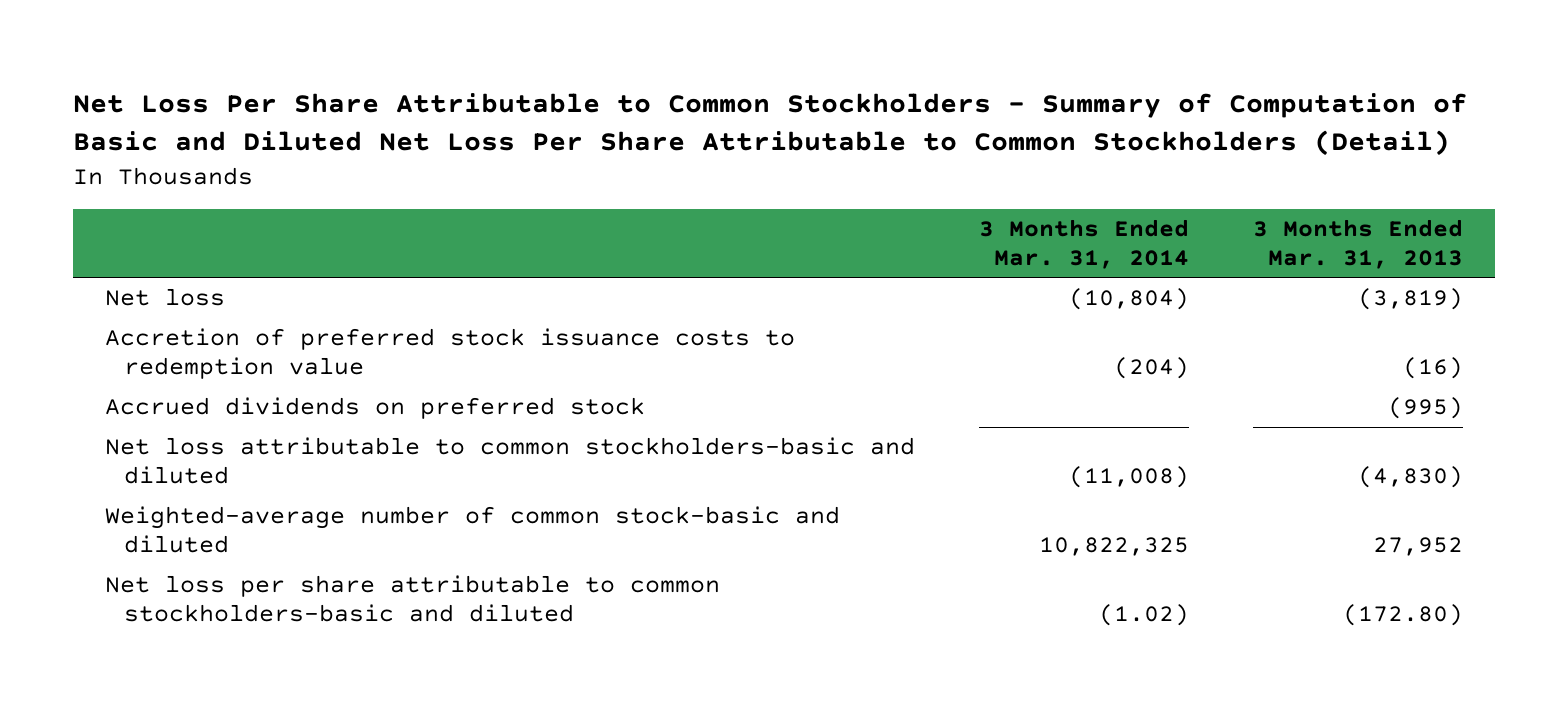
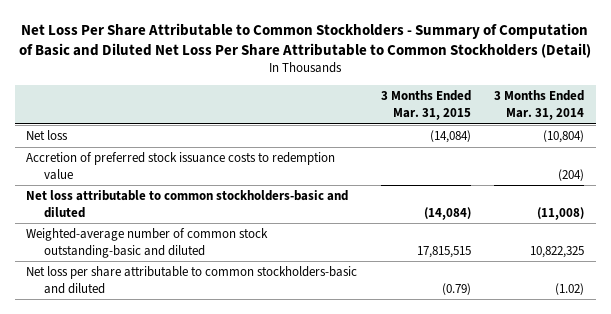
- | 3 Months Ended Mar. 31, 2014 | 3 Months Ended Mar. 31, 2013
+ | 3 Months Ended Mar. 31, 2015 | 3 Months Ended Mar. 31, 2014
- Accrued dividends on preferred stock | | (995)
- Weighted-average number of common stock-basic and diluted | 10,822,325 | 27,952
+ Weighted-average number of common stock outstanding-basic and diluted | 17,815,515 | 10,822,325

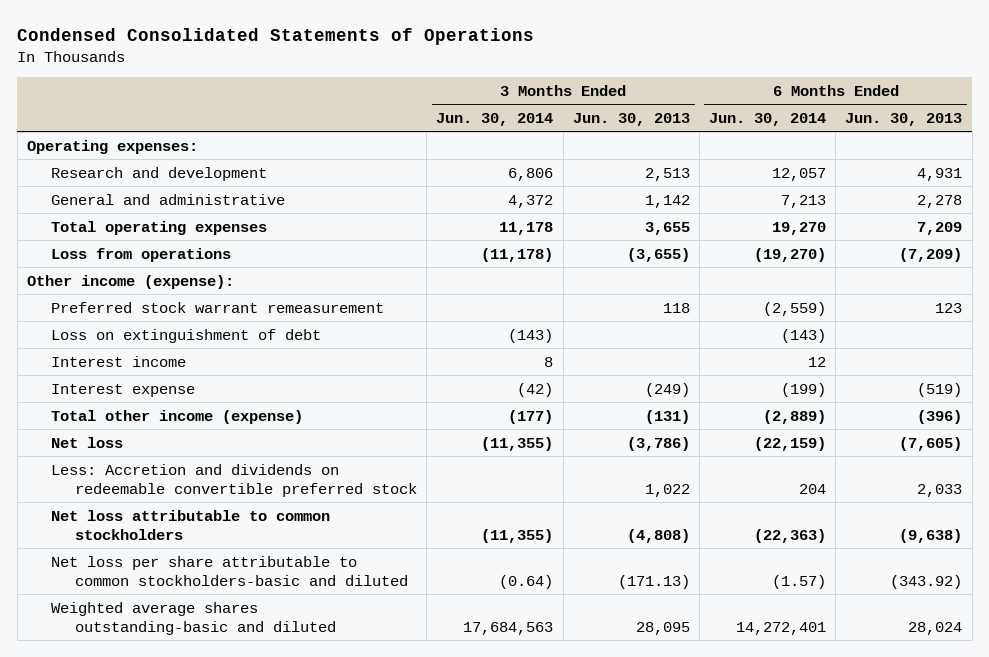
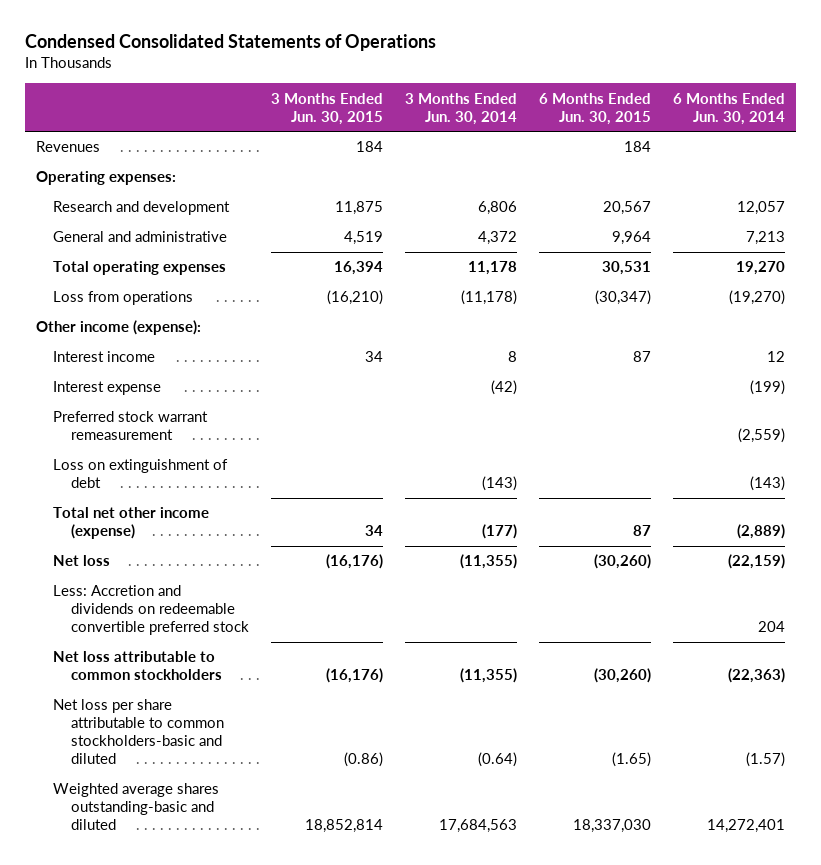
- | 3 Months Ended Jun. 30, 2014 | 3 Months Ended Jun. 30, 2013 | 6 Months Ended Jun. 30, 2014 | 6 Months Ended Jun. 30, 2013
+ | 3 Months Ended Jun. 30, 2015 | 3 Months Ended Jun. 30, 2014 | 6 Months Ended Jun. 30, 2015 | 6 Months Ended Jun. 30, 2014
+ Revenues | 184 | | 184 |
- Total other income (expense) | (177) | (131) | (2,889) | (396)
moved down: Preferred stock warrant remeasurement | | | | (2,559)
moved down: Loss on extinguishment of debt | | (143) | | (143)
+ Total net other income (expense) | 34 | (177) | 87 | (2,889)

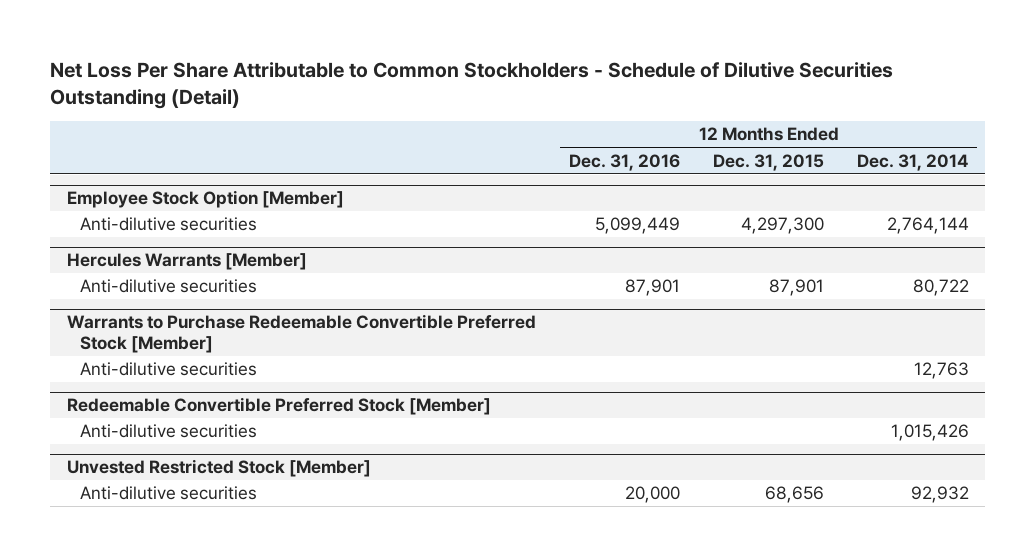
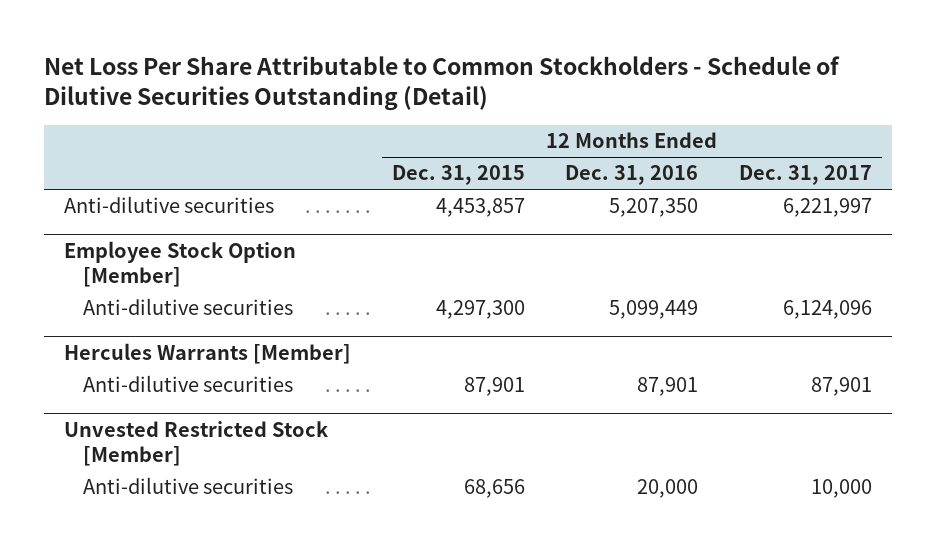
- | 12 Months Ended Dec. 31, 2016 | 12 Months Ended Dec. 31, 2015 | 12 Months Ended Dec. 31, 2014
+ | 12 Months Ended Dec. 31, 2015 | 12 Months Ended Dec. 31, 2016 | 12 Months Ended Dec. 31, 2017
+ Anti-dilutive securities | 4,453,857 | 5,207,350 | 6,221,997
- Warrants to Purchase Redeemable Convertible Preferred Stock [Member]
- Anti-dilutive securities | | | 12,763
- Redeemable Convertible Preferred Stock [Member]
- Anti-dilutive securities | | | 1,015,426

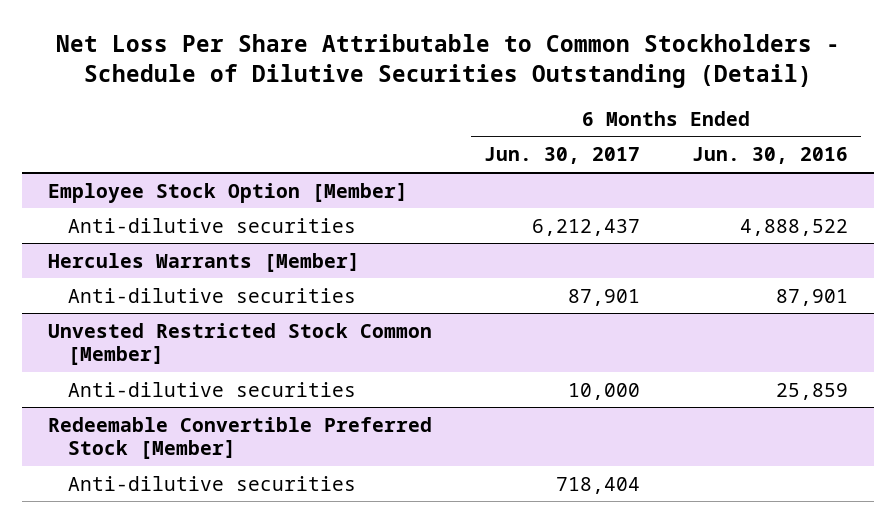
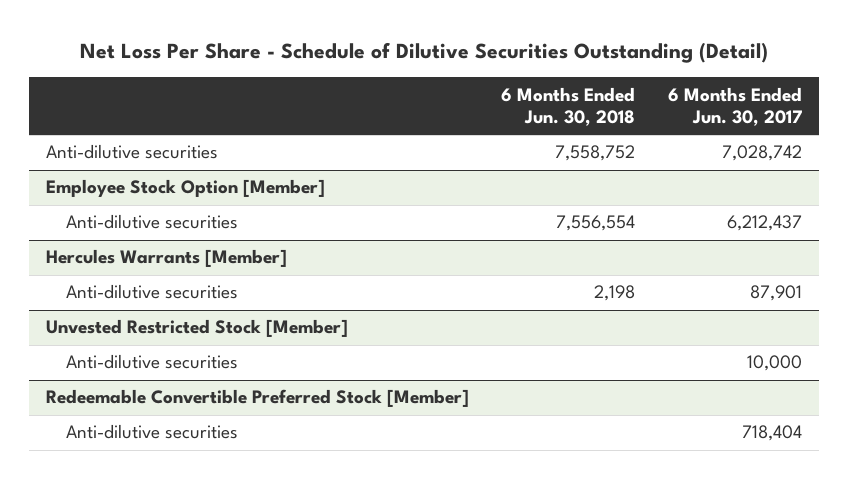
- Net Loss Per Share Attributable to Common Stockholders - Schedule of Dilutive Securities Outstanding (Detail)
+ Net Loss Per Share - Schedule of Dilutive Securities Outstanding (Detail)
- | 6 Months Ended Jun. 30, 2017 | 6 Months Ended Jun. 30, 2016
+ | 6 Months Ended Jun. 30, 2018 | 6 Months Ended Jun. 30, 2017
+ Anti-dilutive securities | 7,558,752 | 7,028,742
- Unvested Restricted Stock Common [Member]
+ Unvested Restricted Stock [Member]

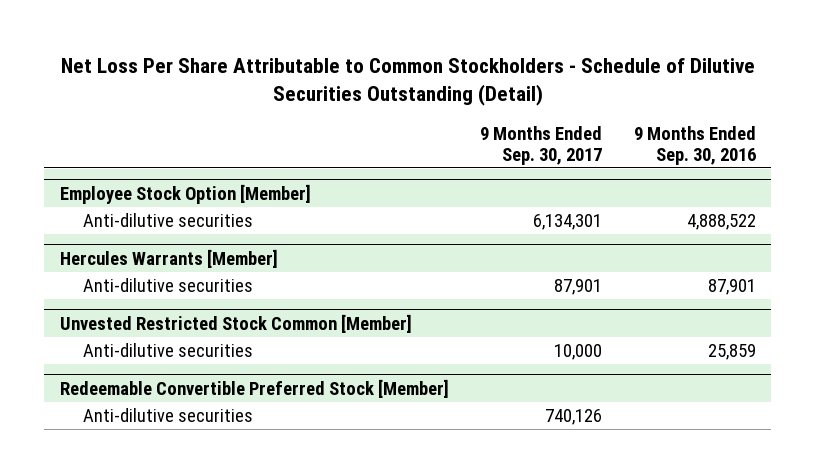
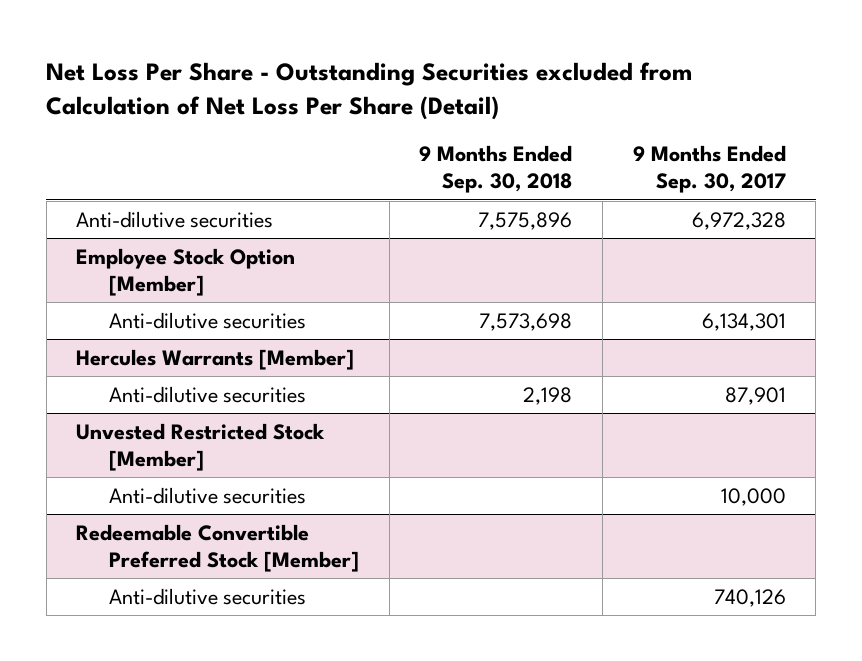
- Net Loss Per Share Attributable to Common Stockholders - Schedule of Dilutive Securities Outstanding (Detail)
+ Net Loss Per Share - Outstanding Securities excluded from Calculation of Net Loss Per Share (Detail)
- | 9 Months Ended Sep. 30, 2017 | 9 Months Ended Sep. 30, 2016
+ | 9 Months Ended Sep. 30, 2018 | 9 Months Ended Sep. 30, 2017
+ Anti-dilutive securities | 7,575,896 | 6,972,328
- Unvested Restricted Stock Common [Member]
+ Unvested Restricted Stock [Member]

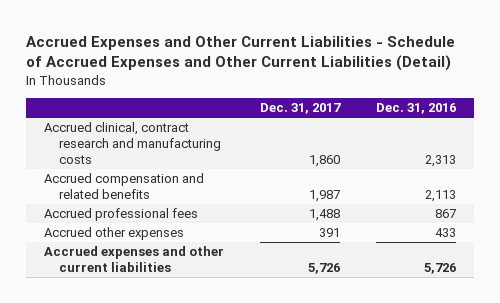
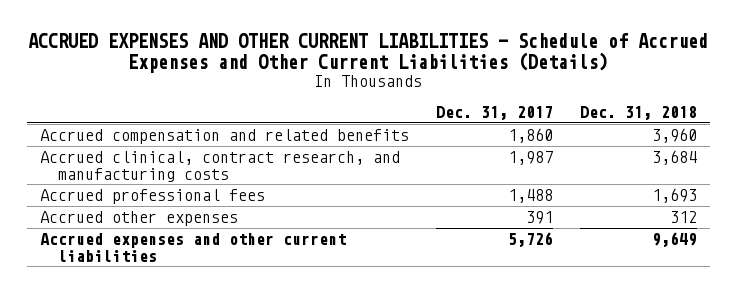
- Accrued Expenses and Other Current Liabilities - Schedule of Accrued Expenses and Other Current Liabilities (Detail)
+ ACCRUED EXPENSES AND OTHER CURRENT LIABILITIES - Schedule of Accrued Expenses and Other Current Liabilities (Details)
- | Dec. 31, 2017 | Dec. 31, 2016
+ | Dec. 31, 2017 | Dec. 31, 2018
- Accrued clinical, contract research and manufacturing costs | 1,860 | 2,313
- Accrued compensation and related benefits | 1,987 | 2,113
+ Accrued compensation and related benefits | 1,860 | 3,960
+ Accrued clinical, contract research, and manufacturing costs | 1,987 | 3,684

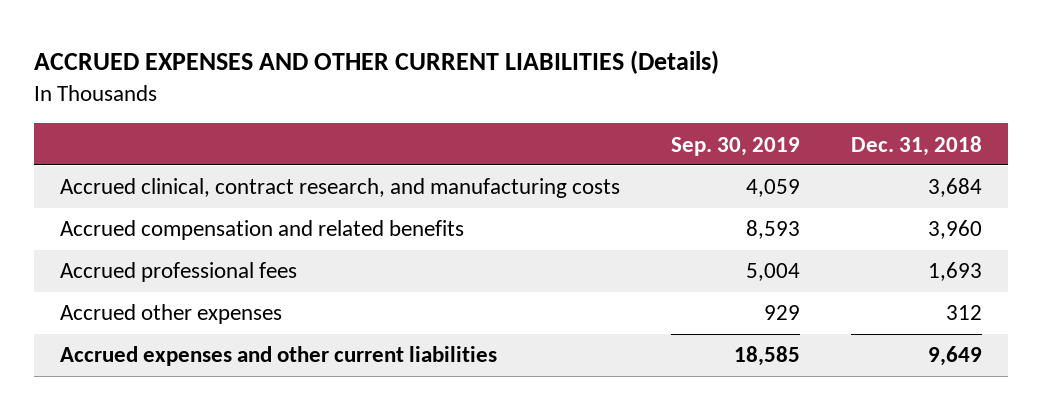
- ACCRUED EXPENSES AND OTHER CURRENT LIABILITIES - Schedule of Accrued Expenses and Other Current Liabilities (Details)
+ ACCRUED EXPENSES AND OTHER CURRENT LIABILITIES (Details)
- | Dec. 31, 2017 | Dec. 31, 2018
+ | Sep. 30, 2019 | Dec. 31, 2018
moved down: Accrued compensation and related benefits | 8,593 | 3,960

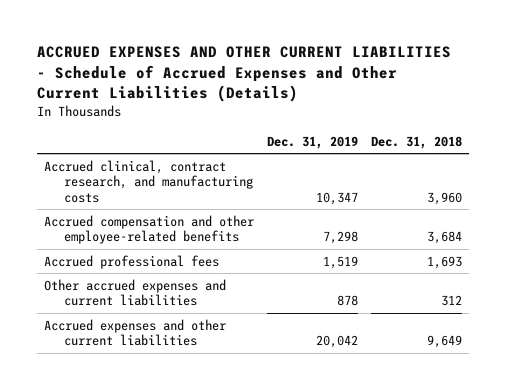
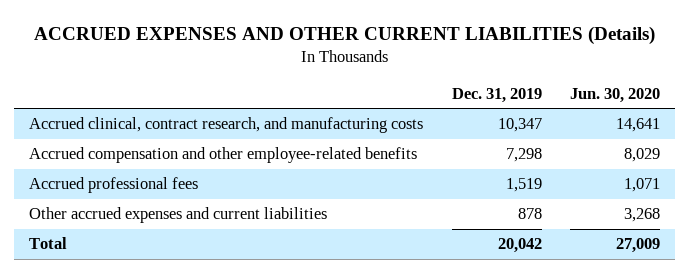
- ACCRUED EXPENSES AND OTHER CURRENT LIABILITIES - Schedule of Accrued Expenses and Other Current Liabilities (Details)
+ ACCRUED EXPENSES AND OTHER CURRENT LIABILITIES (Details)
- | Dec. 31, 2019 | Dec. 31, 2018
+ | Dec. 31, 2019 | Jun. 30, 2020
- Accrued expenses and other current liabilities | 20,042 | 9,649
+ Total | 20,042 | 27,009

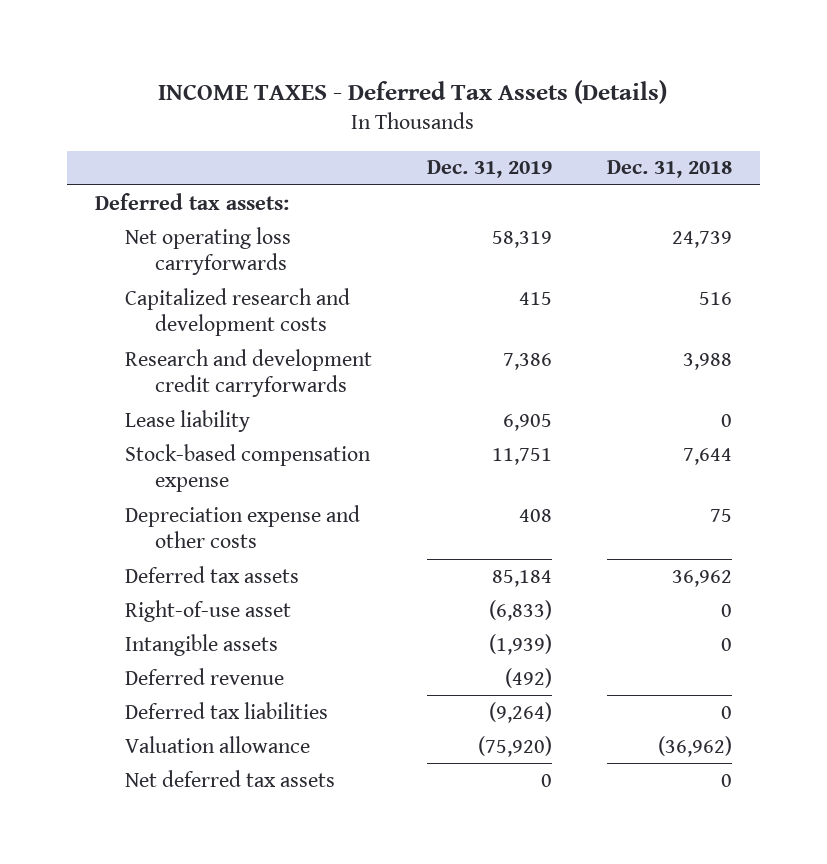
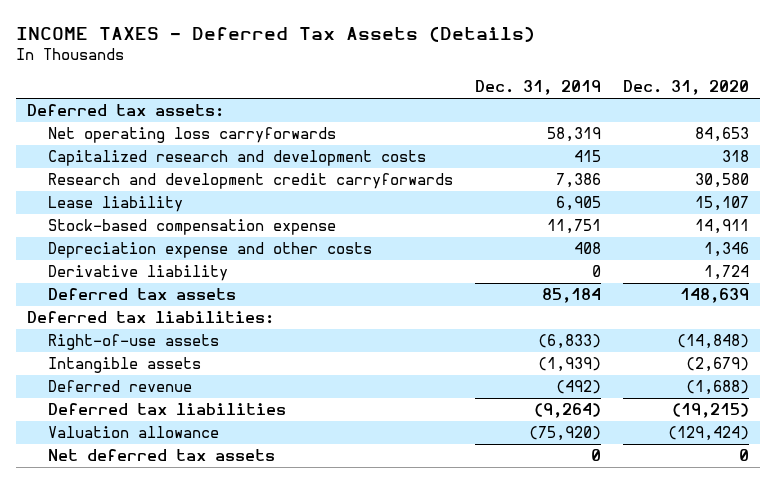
- | Dec. 31, 2019 | Dec. 31, 2018
+ | Dec. 31, 2019 | Dec. 31, 2020
+ Derivative liability | 0 | 1,724
- Right-of-use asset | (6,833) | 0
+ Deferred tax liabilities:
+ Right-of-use assets | (6,833) | (14,848)

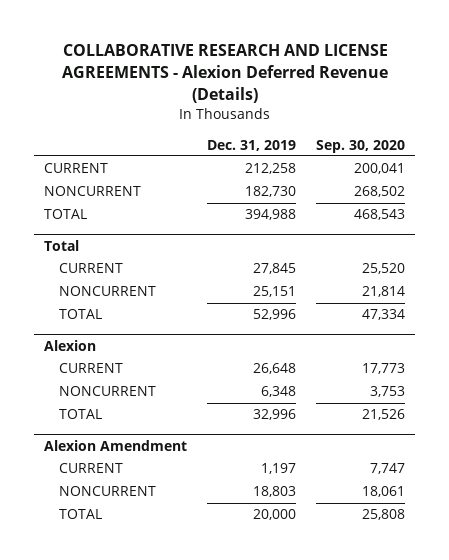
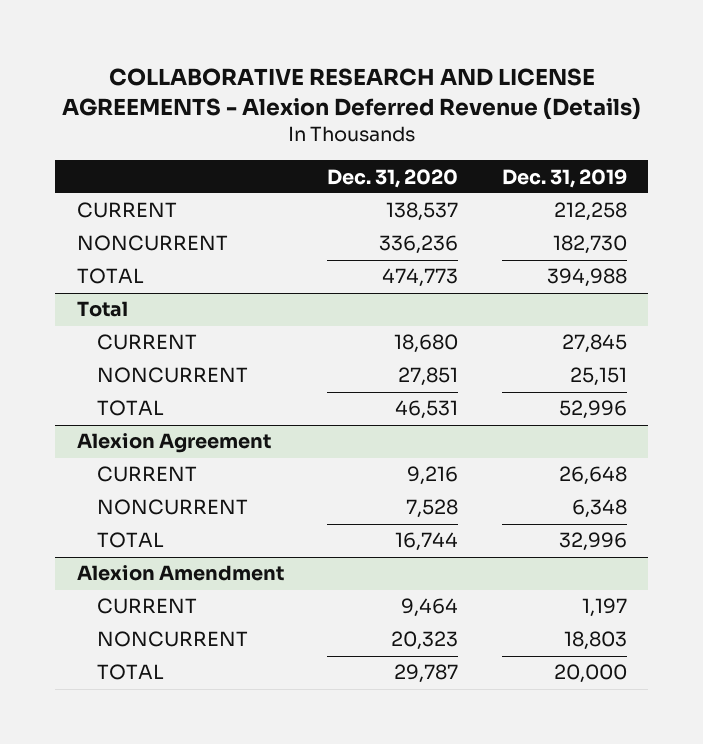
- | Dec. 31, 2019 | Sep. 30, 2020
+ | Dec. 31, 2020 | Dec. 31, 2019
- Alexion
+ Alexion Agreement

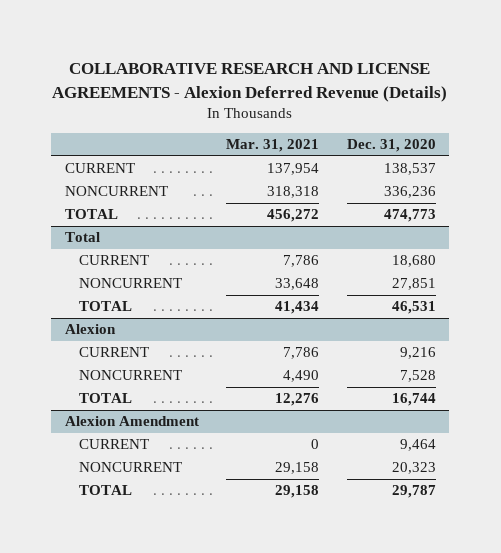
- | Dec. 31, 2020 | Dec. 31, 2019
+ | Mar. 31, 2021 | Dec. 31, 2020
- Alexion Agreement
+ Alexion

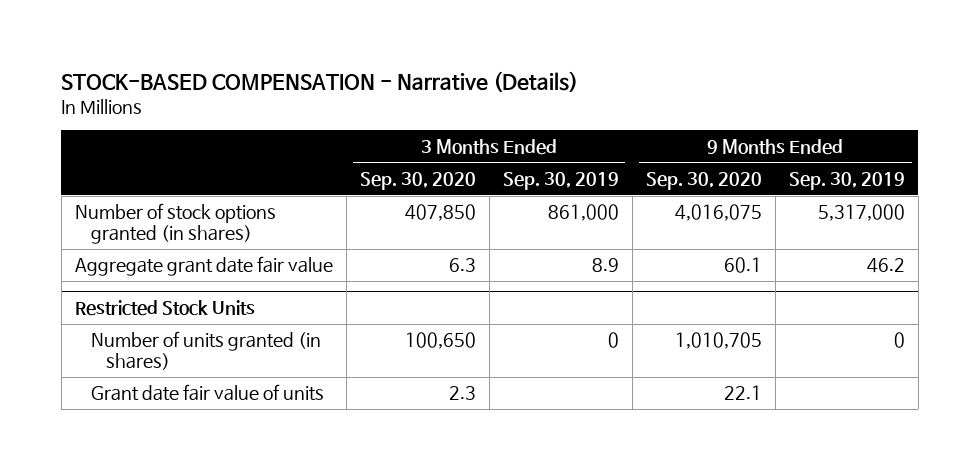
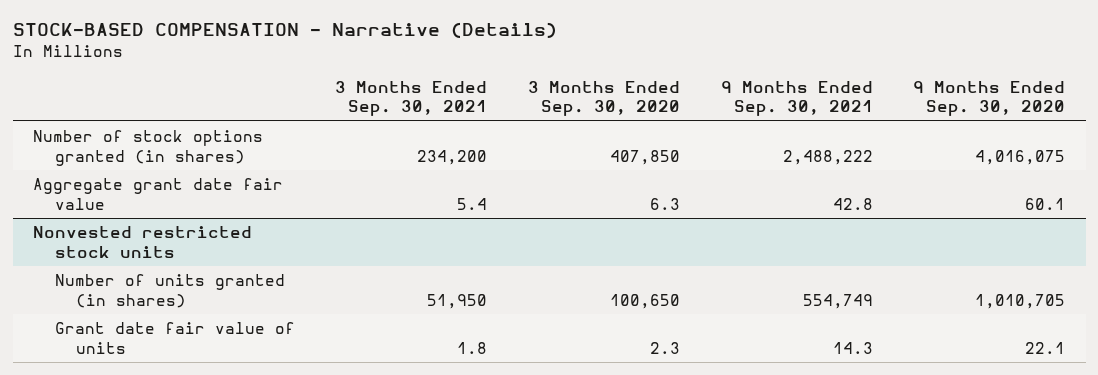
- | 3 Months Ended Sep. 30, 2020 | 3 Months Ended Sep. 30, 2019 | 9 Months Ended Sep. 30, 2020 | 9 Months Ended Sep. 30, 2019
+ | 3 Months Ended Sep. 30, 2021 | 3 Months Ended Sep. 30, 2020 | 9 Months Ended Sep. 30, 2021 | 9 Months Ended Sep. 30, 2020
- Restricted Stock Units
+ Nonvested restricted stock units

